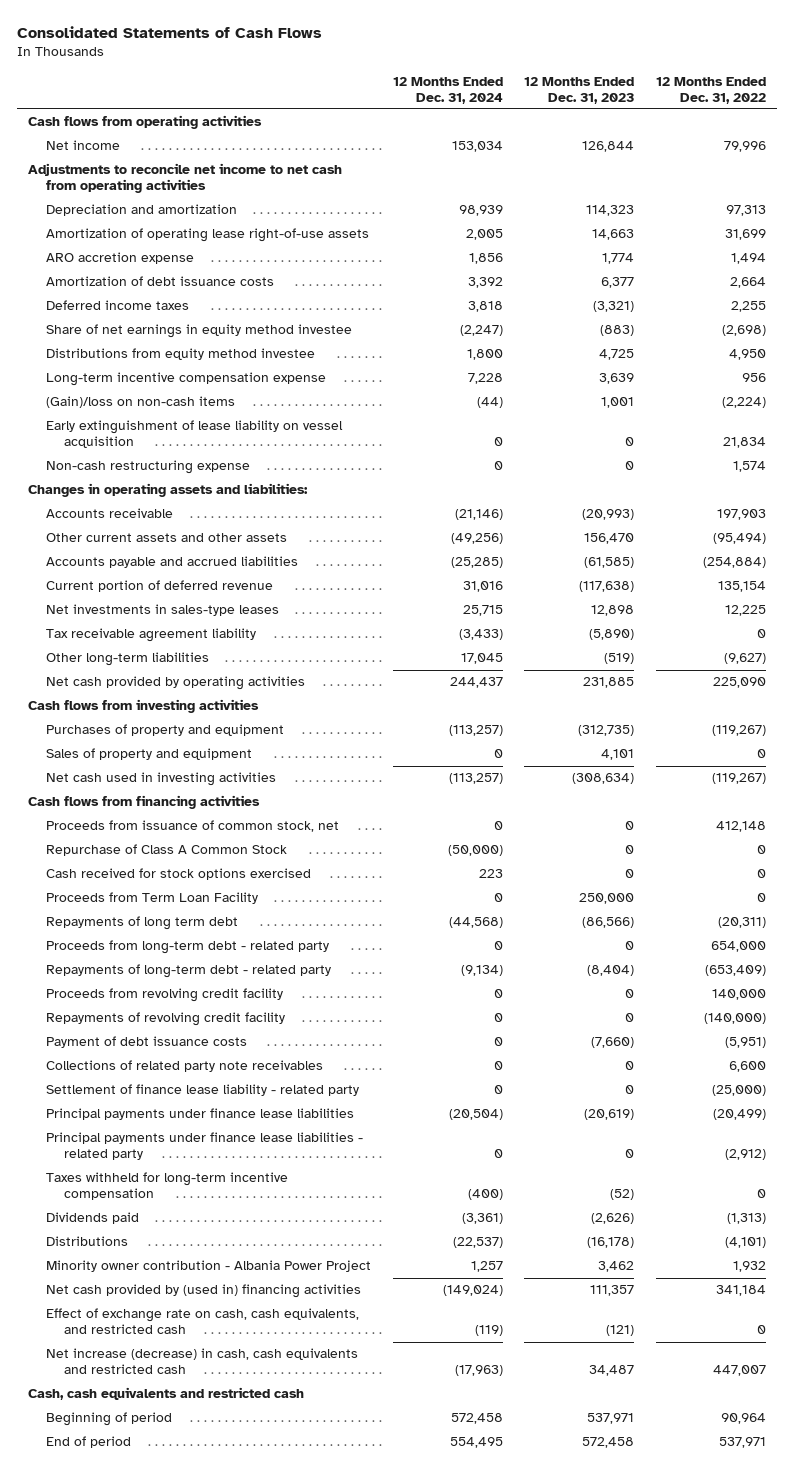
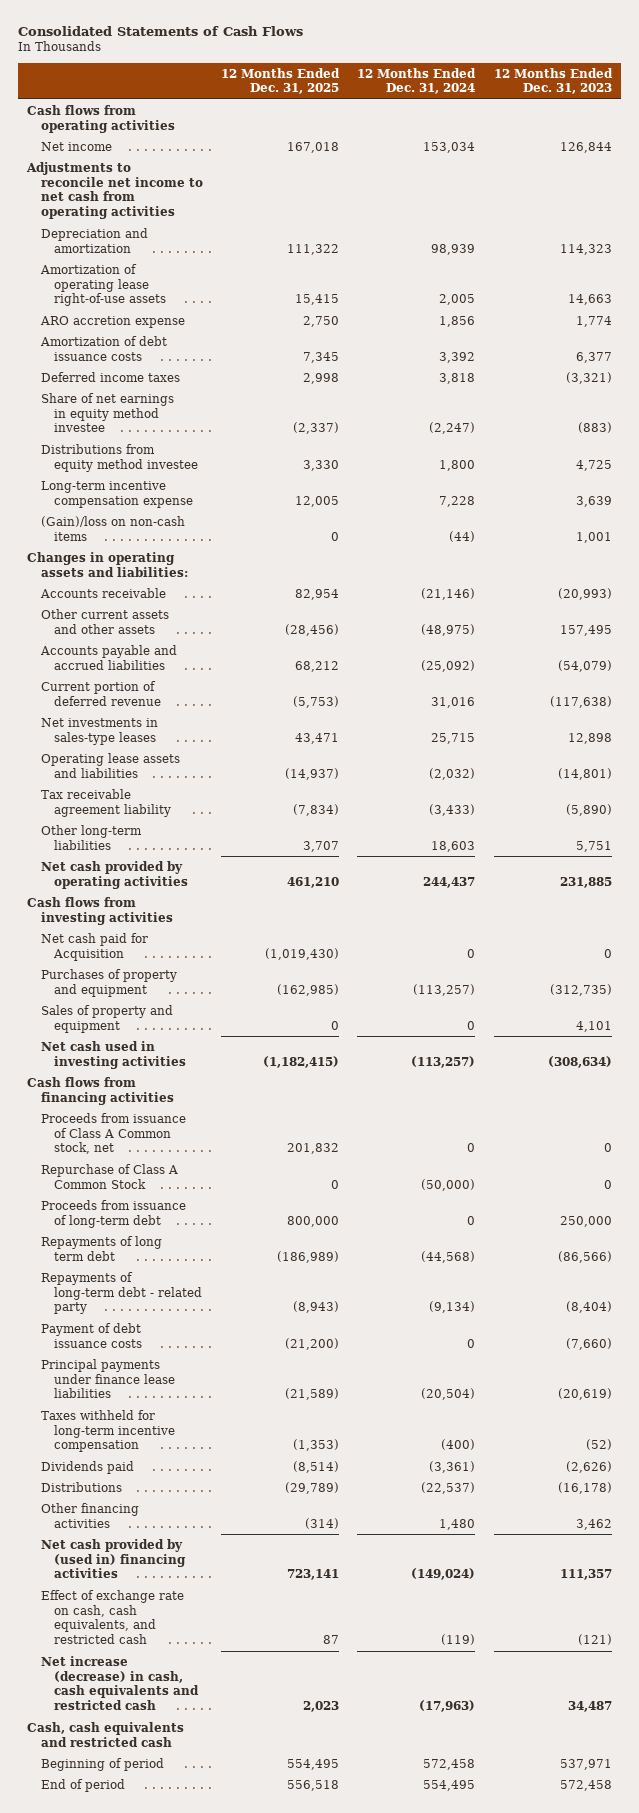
- | 12 Months Ended Dec. 31, 2024 | 12 Months Ended Dec. 31, 2023 | 12 Months Ended Dec. 31, 2022
+ | 12 Months Ended Dec. 31, 2025 | 12 Months Ended Dec. 31, 2024 | 12 Months Ended Dec. 31, 2023
- Early extinguishment of lease liability on vessel acquisition | 0 | 0 | 21,834
- Non-cash restructuring expense | 0 | 0 | 1,574
- Other current assets and other assets | (49,256) | 156,470 | (95,494)
- Accounts payable and accrued liabilities | (25,285) | (61,585) | (254,884)
+ Other current assets and other assets | (28,456) | (48,975) | 157,495
+ Accounts payable and accrued liabilities | 68,212 | (25,092) | (54,079)
+ Operating lease assets and liabilities | (14,937) | (2,032) | (14,801)
- Other long-term liabilities | 17,045 | (519) | (9,627)
+ Other long-term liabilities | 3,707 | 18,603 | 5,751
+ Net cash paid for Acquisition | (1,019,430) | 0 | 0
- Proceeds from issuance of common stock, net | 0 | 0 | 412,148
+ Proceeds from issuance of Class A Common stock, net | 201,832 | 0 | 0
- Cash received for stock options exercised | 223 | 0 | 0
- Proceeds from Term Loan Facility | 0 | 250,000 | 0
+ Proceeds from issuance of long-term debt | 800,000 | 0 | 250,000
- Proceeds from long-term debt - related party | 0 | 0 | 654,000
- Proceeds from revolving credit facility | 0 | 0 | 140,000
- Repayments of revolving credit facility | 0 | 0 | (140,000)
- Collections of related party note receivables | 0 | 0 | 6,600
- Settlement of finance lease liability - related party | 0 | 0 | (25,000)
- Principal payments under finance lease liabilities - related party | 0 | 0 | (2,912)
- Minority owner contribution - Albania Power Project | 1,257 | 3,462 | 1,932
+ Other financing activities | (314) | 1,480 | 3,462

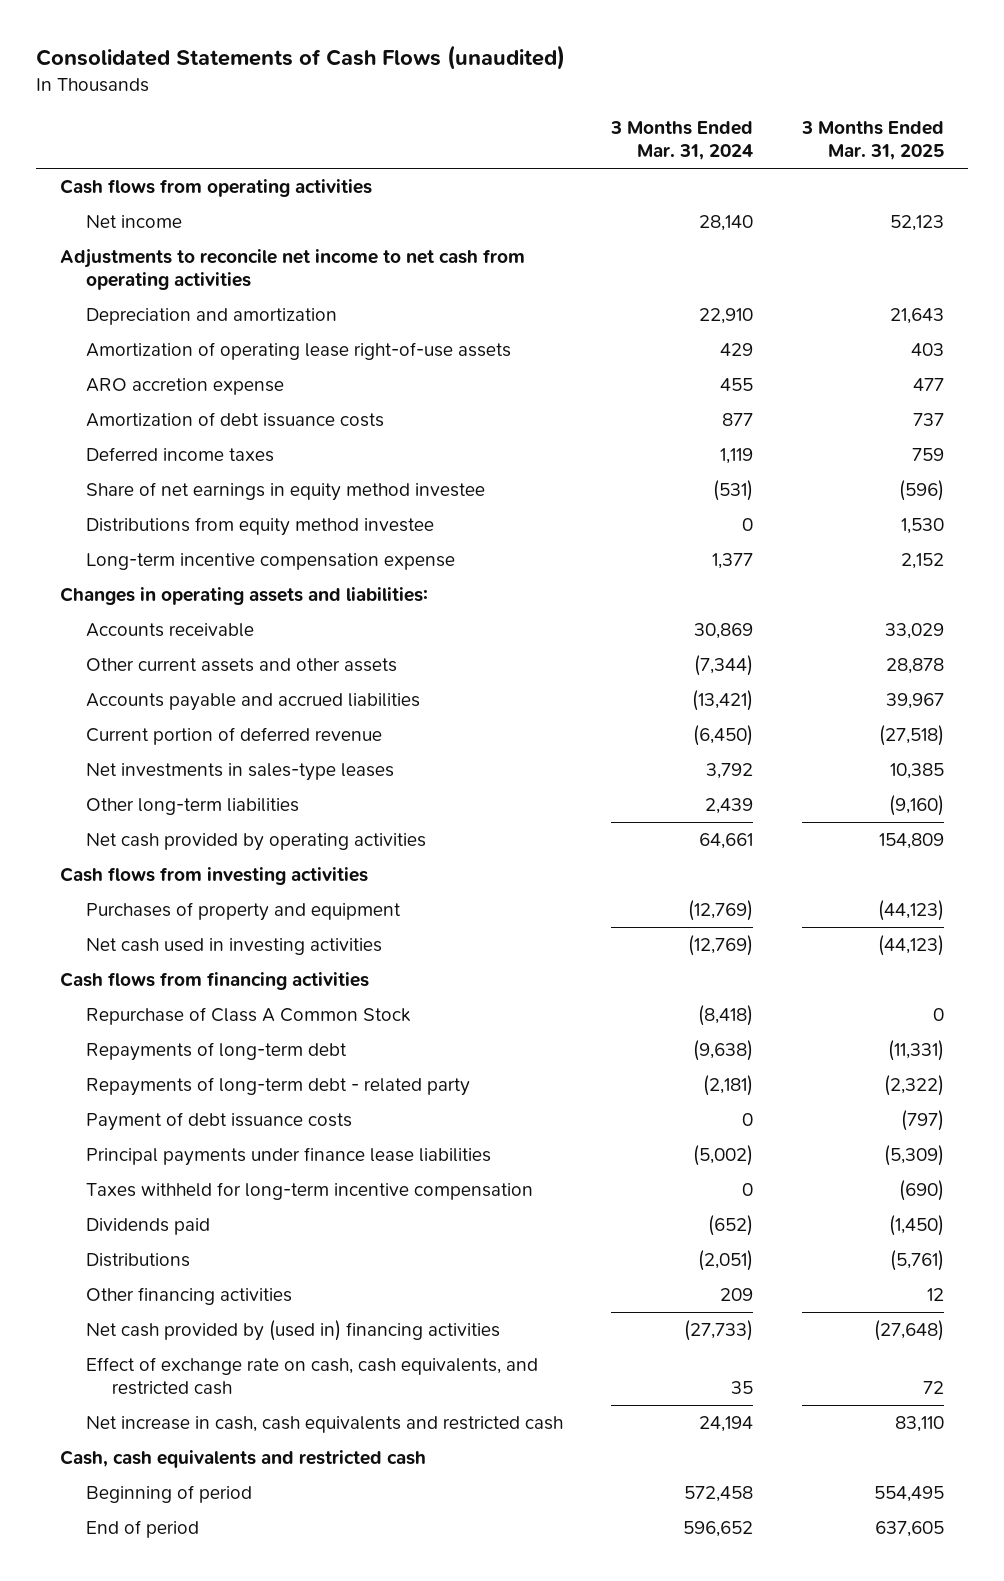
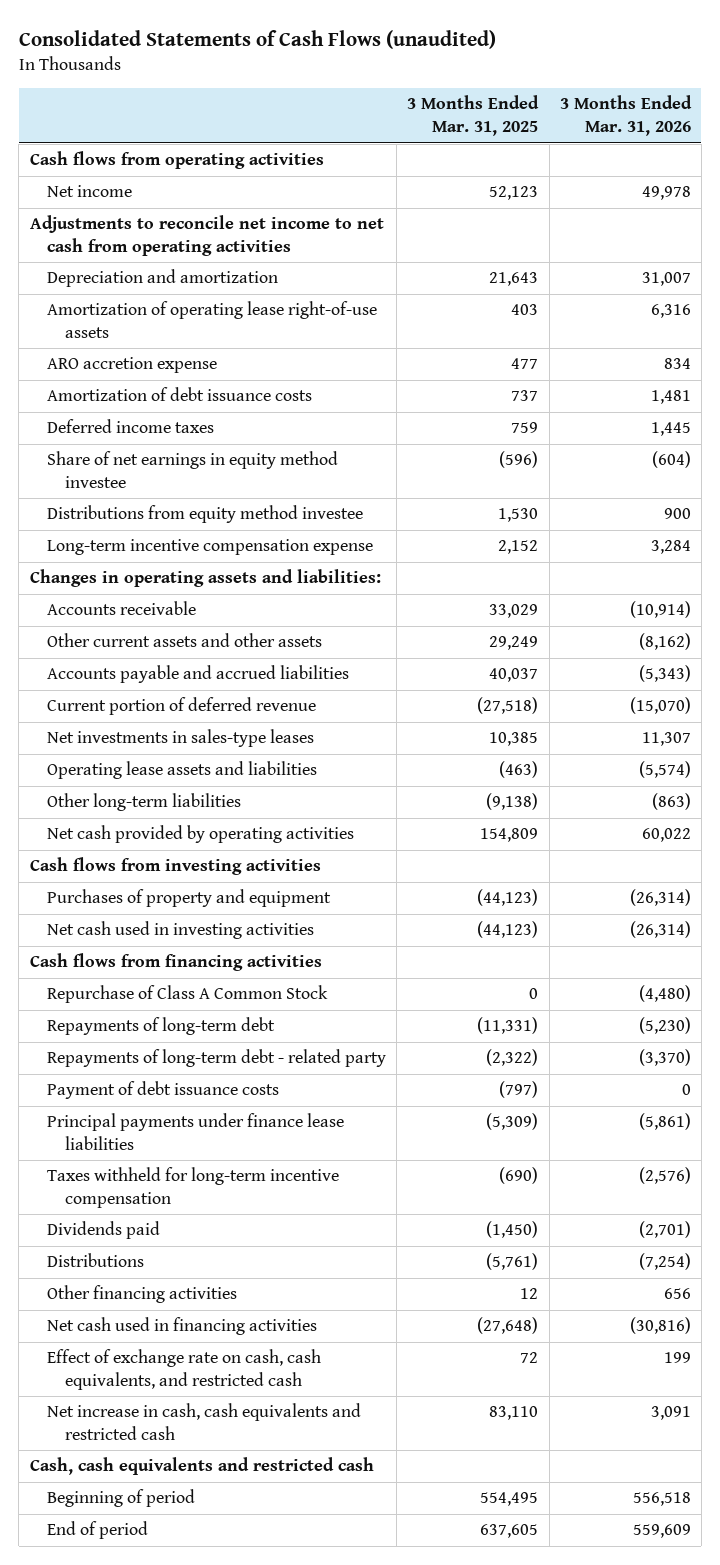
- | 3 Months Ended Mar. 31, 2024 | 3 Months Ended Mar. 31, 2025
+ | 3 Months Ended Mar. 31, 2025 | 3 Months Ended Mar. 31, 2026
- Other current assets and other assets | (7,344) | 28,878
- Accounts payable and accrued liabilities | (13,421) | 39,967
+ Other current assets and other assets | 29,249 | (8,162)
+ Accounts payable and accrued liabilities | 40,037 | (5,343)
- Other long-term liabilities | 2,439 | (9,160)
+ Operating lease assets and liabilities | (463) | (5,574)
+ Other long-term liabilities | (9,138) | (863)
- Net cash provided by (used in) financing activities | (27,733) | (27,648)
+ Net cash used in financing activities | (27,648) | (30,816)

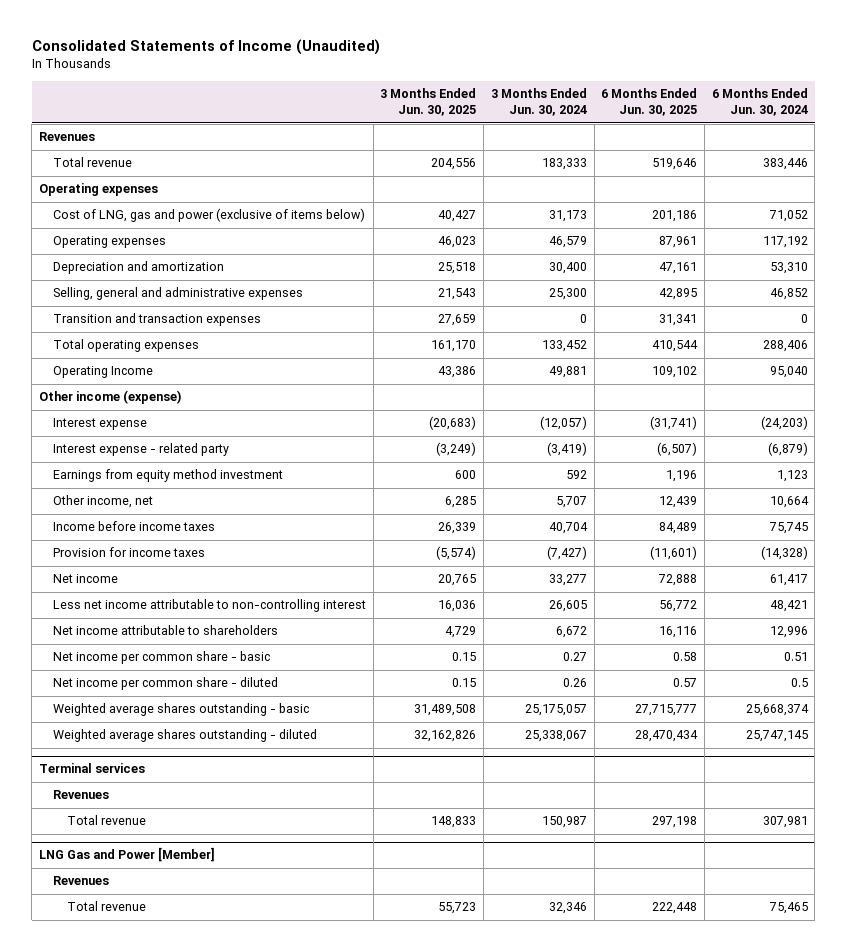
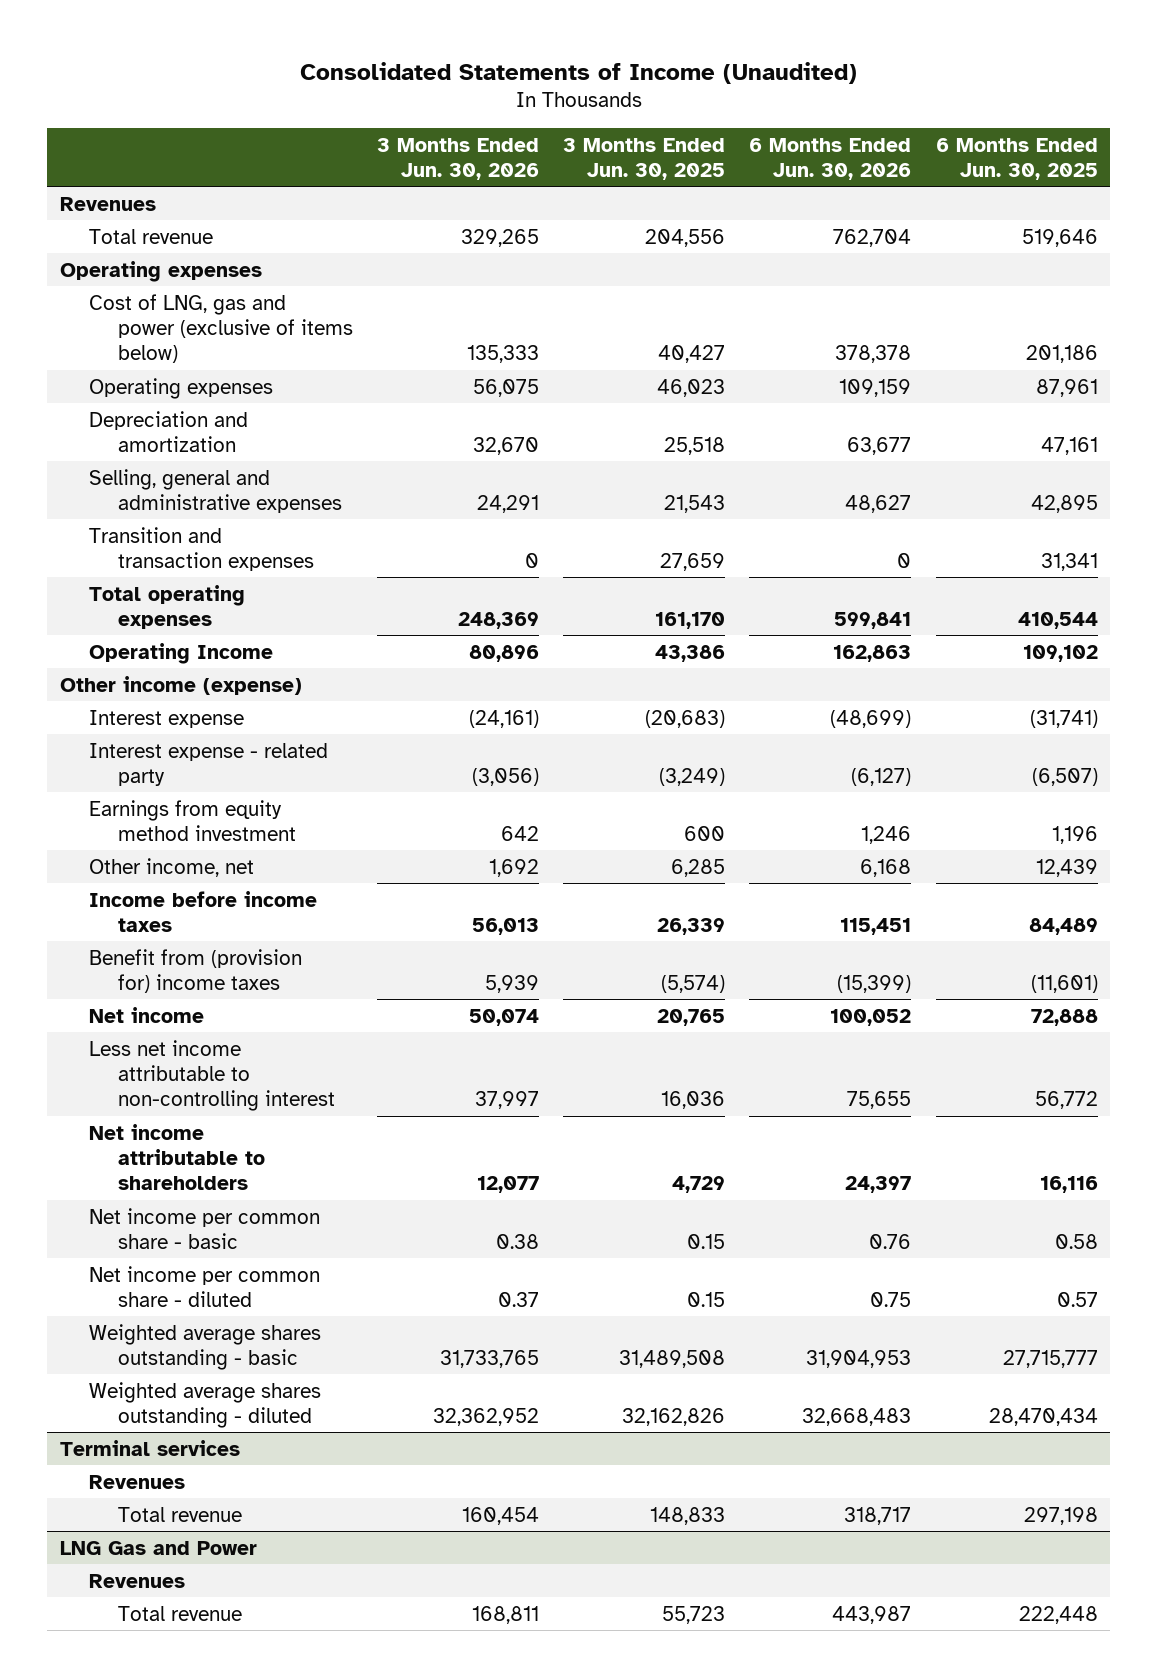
- | 3 Months Ended Jun. 30, 2025 | 3 Months Ended Jun. 30, 2024 | 6 Months Ended Jun. 30, 2025 | 6 Months Ended Jun. 30, 2024
+ | 3 Months Ended Jun. 30, 2026 | 3 Months Ended Jun. 30, 2025 | 6 Months Ended Jun. 30, 2026 | 6 Months Ended Jun. 30, 2025
- Provision for income taxes | (5,574) | (7,427) | (11,601) | (14,328)
+ Benefit from (provision for) income taxes | 5,939 | (5,574) | (15,399) | (11,601)
- LNG Gas and Power [Member]
+ LNG Gas and Power

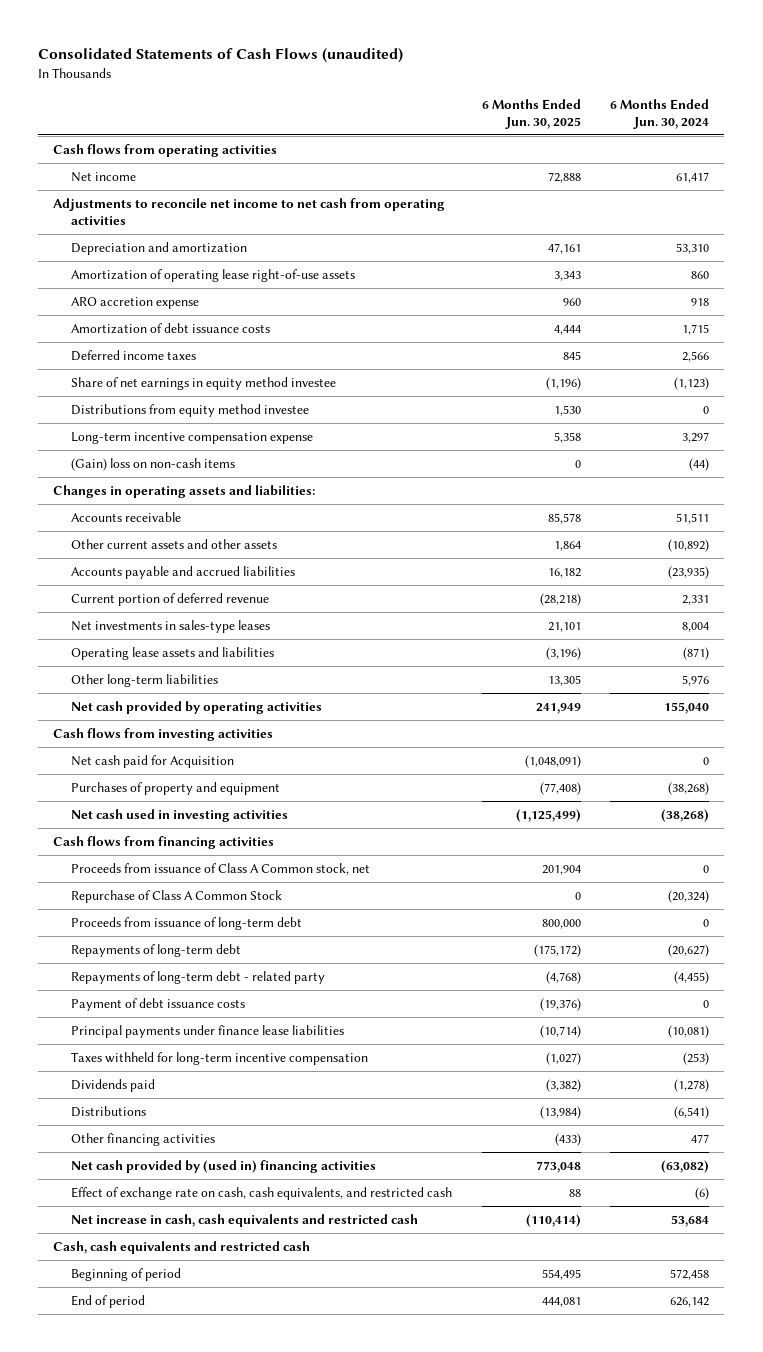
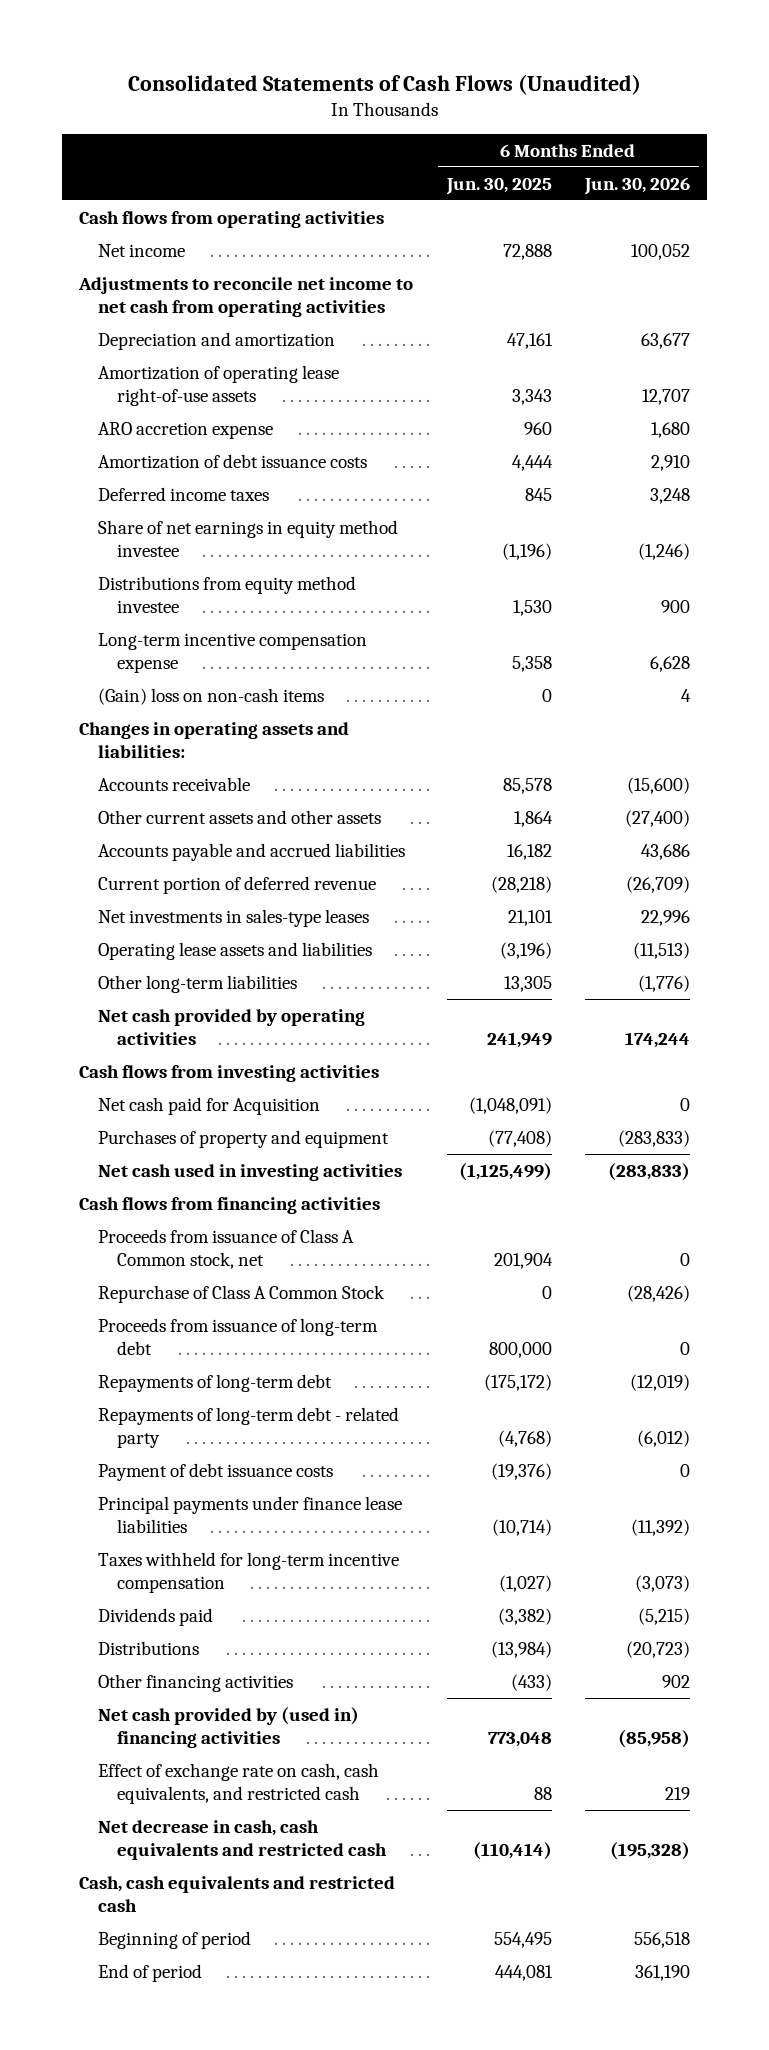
- Consolidated Statements of Cash Flows (unaudited)
+ Consolidated Statements of Cash Flows (Unaudited)
- | 6 Months Ended Jun. 30, 2025 | 6 Months Ended Jun. 30, 2024
+ | 6 Months Ended Jun. 30, 2025 | 6 Months Ended Jun. 30, 2026
- Net increase in cash, cash equivalents and restricted cash | (110,414) | 53,684
+ Net decrease in cash, cash equivalents and restricted cash | (110,414) | (195,328)

